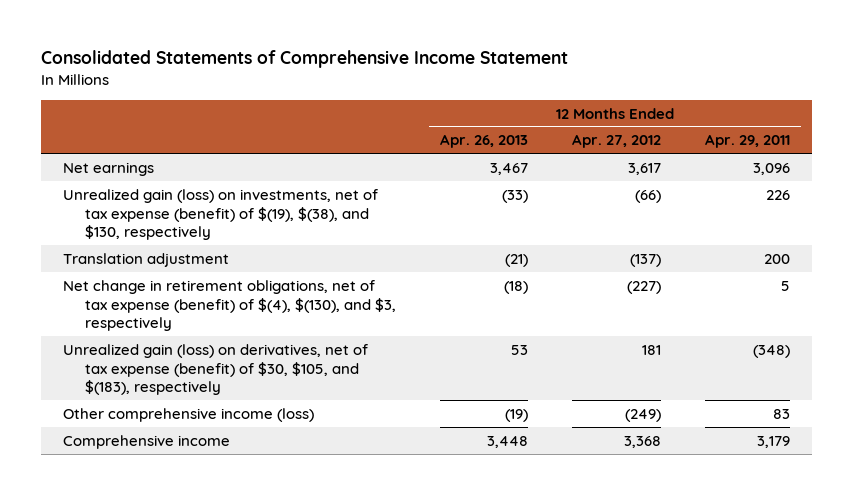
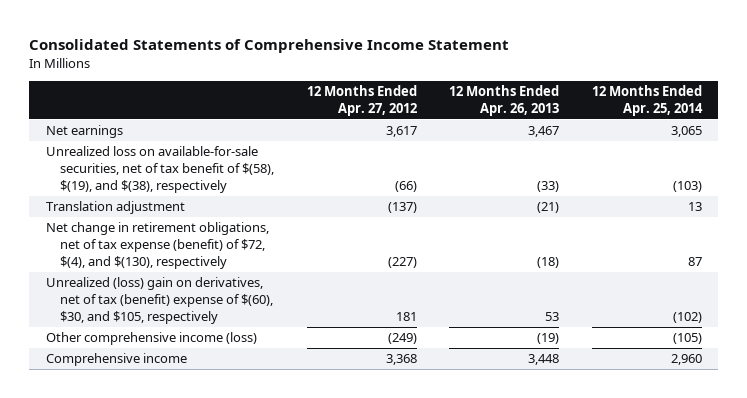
- | 12 Months Ended Apr. 26, 2013 | 12 Months Ended Apr. 27, 2012 | 12 Months Ended Apr. 29, 2011
+ | 12 Months Ended Apr. 27, 2012 | 12 Months Ended Apr. 26, 2013 | 12 Months Ended Apr. 25, 2014
- Unrealized gain (loss) on investments, net of tax expense (benefit) of $(19), $(38), and $130, respectively | (33) | (66) | 226
+ Unrealized loss on available-for-sale securities, net of tax benefit of $(58), $(19), and $(38), respectively | (66) | (33) | (103)
- Net change in retirement obligations, net of tax expense (benefit) of $(4), $(130), and $3, respectively | (18) | (227) | 5
- Unrealized gain (loss) on derivatives, net of tax expense (benefit) of $30, $105, and $(183), respectively | 53 | 181 | (348)
+ Net change in retirement obligations, net of tax expense (benefit) of $72, $(4), and $(130), respectively | (227) | (18) | 87
+ Unrealized (loss) gain on derivatives, net of tax (benefit) expense of $(60), $30, and $105, respectively | 181 | 53 | (102)

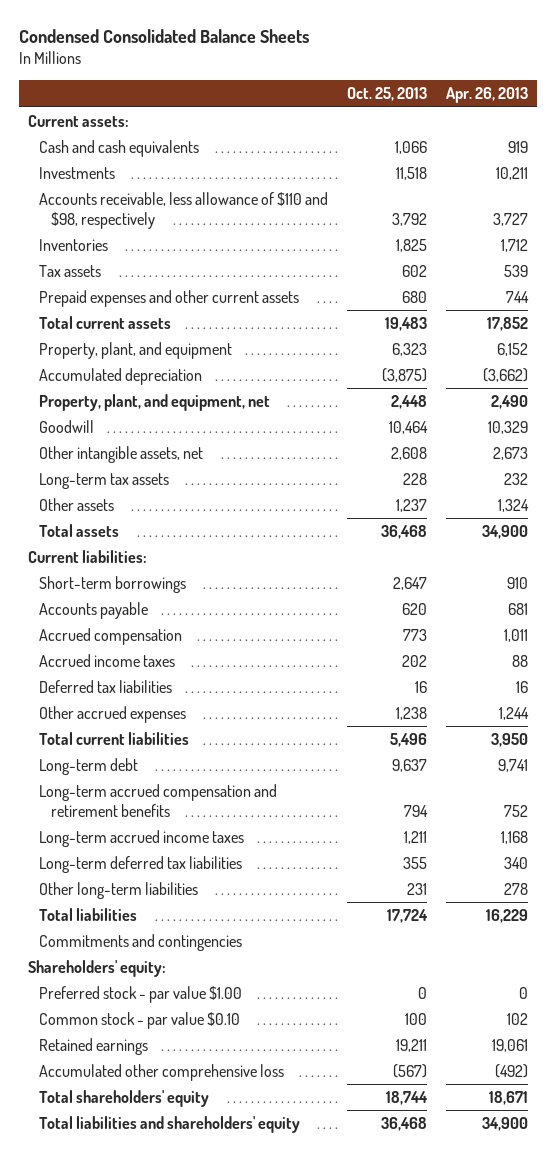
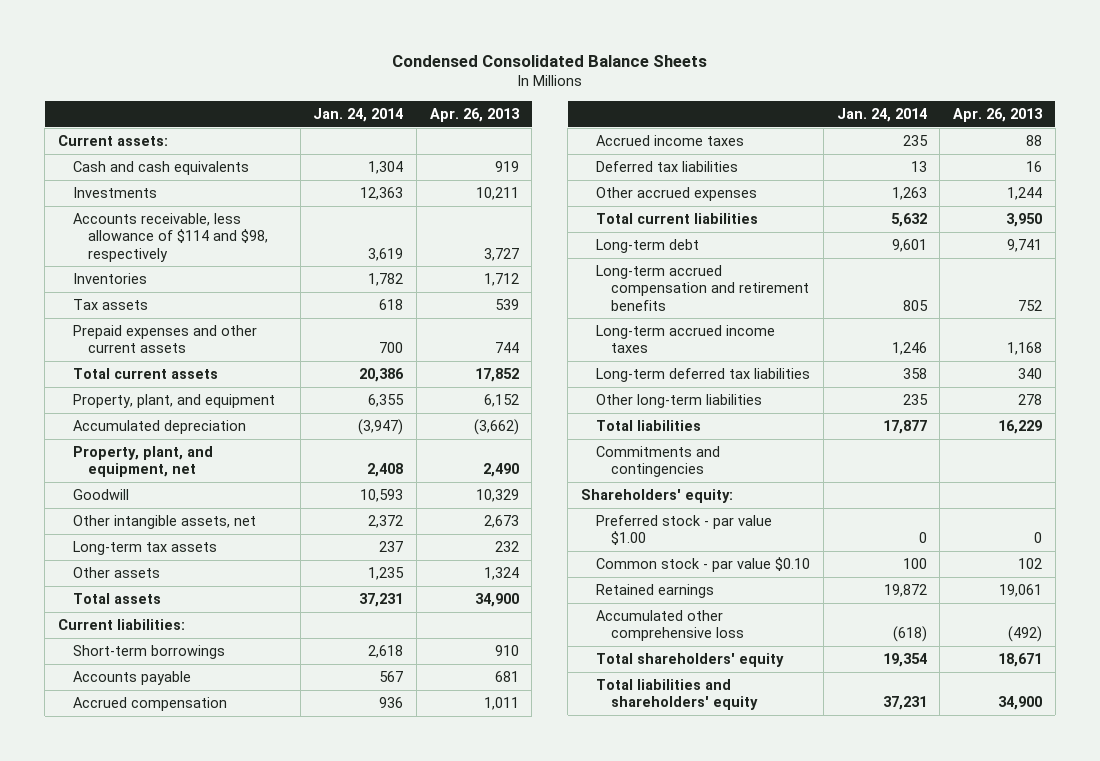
- | Oct. 25, 2013 | Apr. 26, 2013
+ | Jan. 24, 2014 | Apr. 26, 2013
- Accounts receivable, less allowance of $110 and $98, respectively | 3,792 | 3,727
+ Accounts receivable, less allowance of $114 and $98, respectively | 3,619 | 3,727

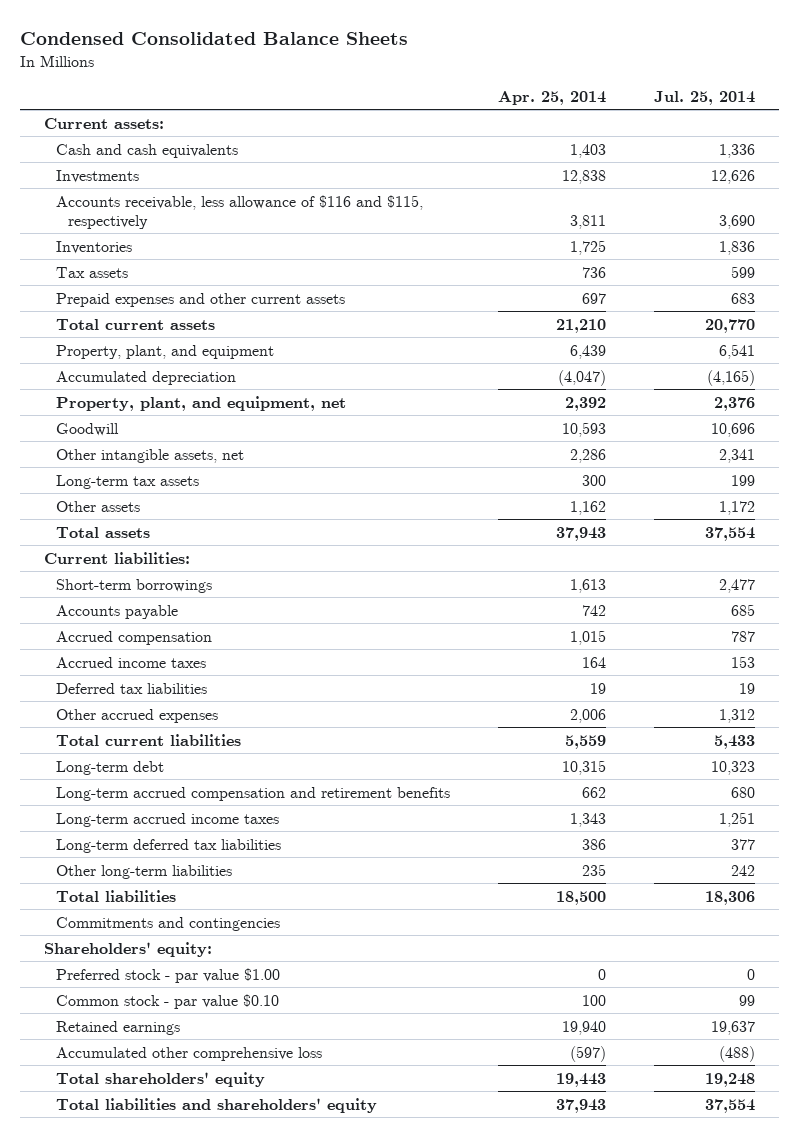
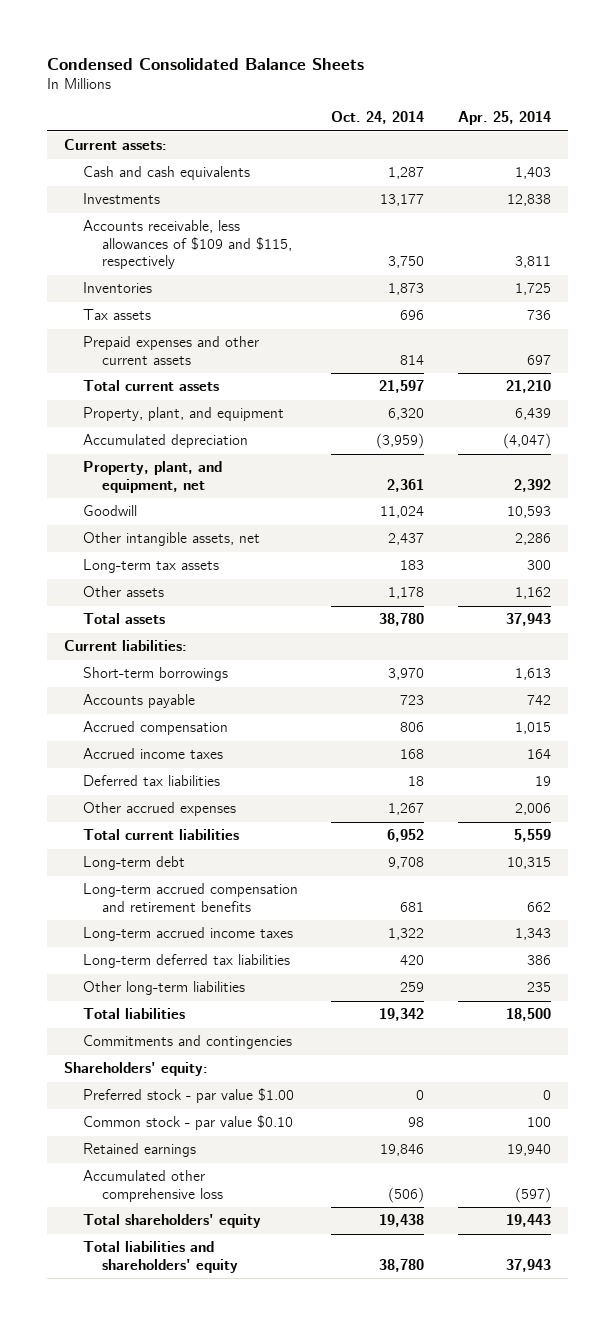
- | Apr. 25, 2014 | Jul. 25, 2014
+ | Oct. 24, 2014 | Apr. 25, 2014
- Accounts receivable, less allowance of $116 and $115, respectively | 3,811 | 3,690
+ Accounts receivable, less allowances of $109 and $115, respectively | 3,750 | 3,811

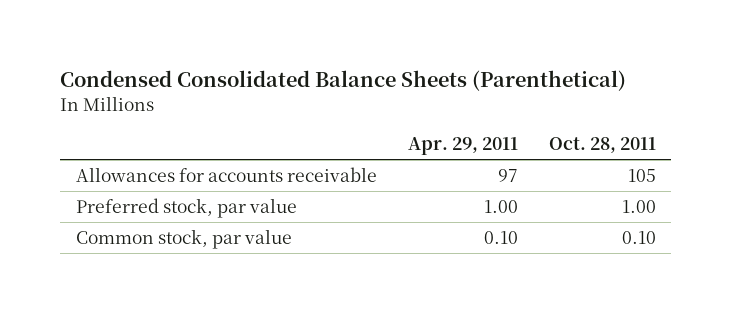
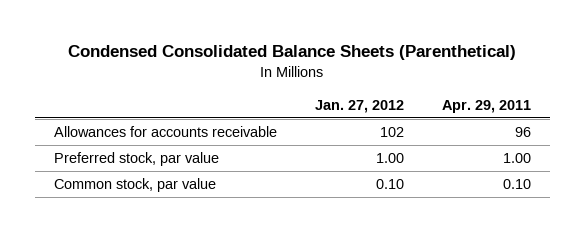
- | Apr. 29, 2011 | Oct. 28, 2011
+ | Jan. 27, 2012 | Apr. 29, 2011
- Allowances for accounts receivable | 97 | 105
+ Allowances for accounts receivable | 102 | 96

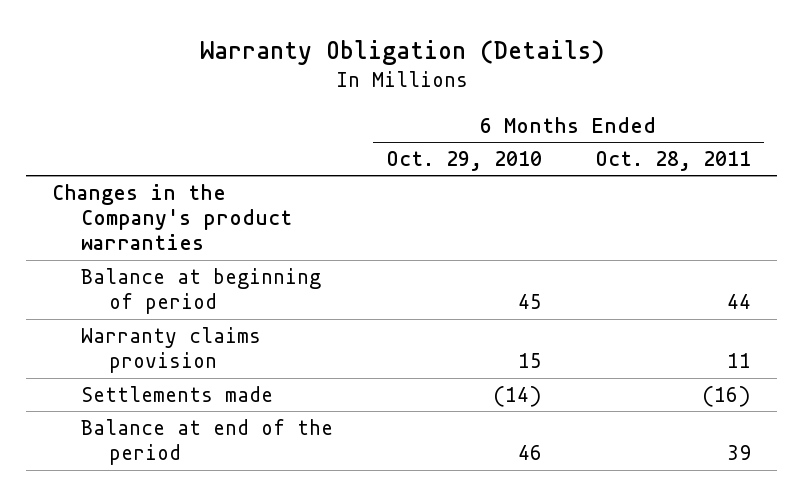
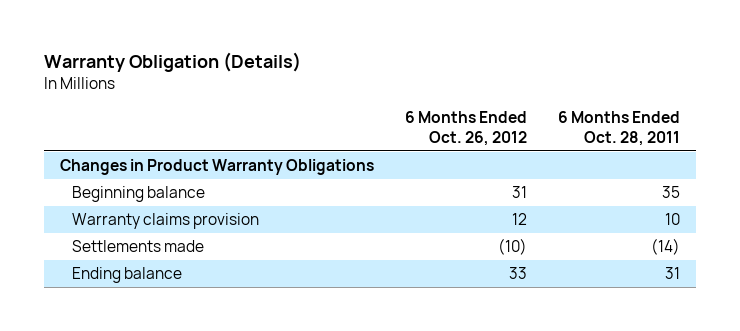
- | 6 Months Ended Oct. 29, 2010 | 6 Months Ended Oct. 28, 2011
+ | 6 Months Ended Oct. 26, 2012 | 6 Months Ended Oct. 28, 2011
- Changes in the Company's product warranties
- Balance at beginning of period | 45 | 44
- Warranty claims provision | 15 | 11
- Settlements made | (14) | (16)
- Balance at end of the period | 46 | 39
+ Changes in Product Warranty Obligations
+ Beginning balance | 31 | 35
+ Warranty claims provision | 12 | 10
+ Settlements made | (10) | (14)
+ Ending balance | 33 | 31

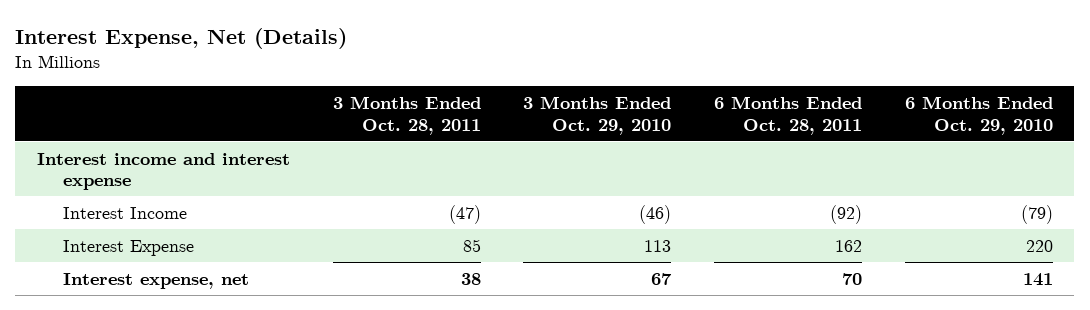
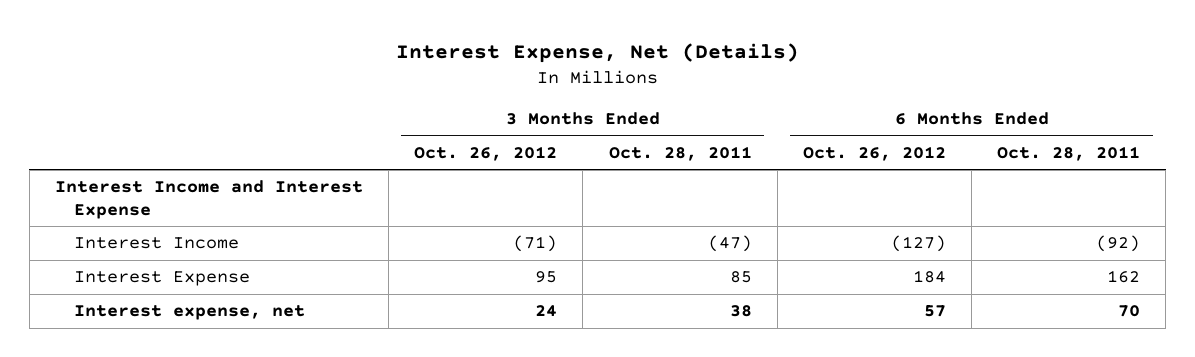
- | 3 Months Ended Oct. 28, 2011 | 3 Months Ended Oct. 29, 2010 | 6 Months Ended Oct. 28, 2011 | 6 Months Ended Oct. 29, 2010
+ | 3 Months Ended Oct. 26, 2012 | 3 Months Ended Oct. 28, 2011 | 6 Months Ended Oct. 26, 2012 | 6 Months Ended Oct. 28, 2011
- Interest income and interest expense
+ Interest Income and Interest Expense

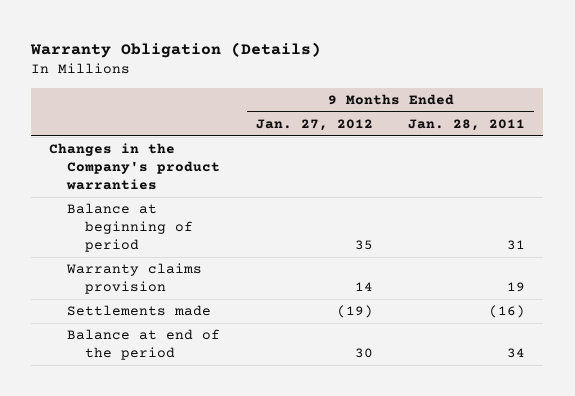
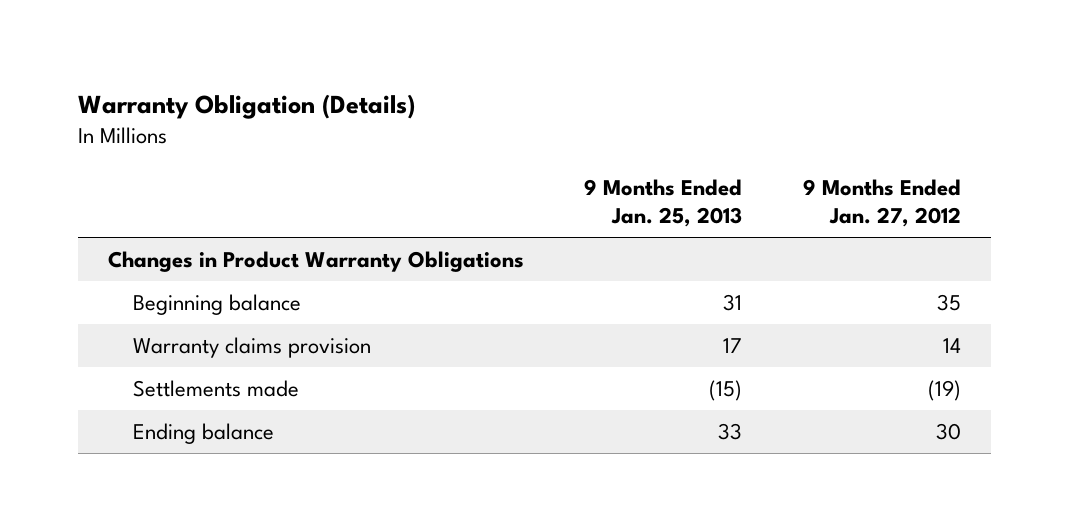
- | 9 Months Ended Jan. 27, 2012 | 9 Months Ended Jan. 28, 2011
+ | 9 Months Ended Jan. 25, 2013 | 9 Months Ended Jan. 27, 2012
- Changes in the Company's product warranties
- Balance at beginning of period | 35 | 31
+ Changes in Product Warranty Obligations
+ Beginning balance | 31 | 35
- Balance at end of the period | 30 | 34
+ Ending balance | 33 | 30

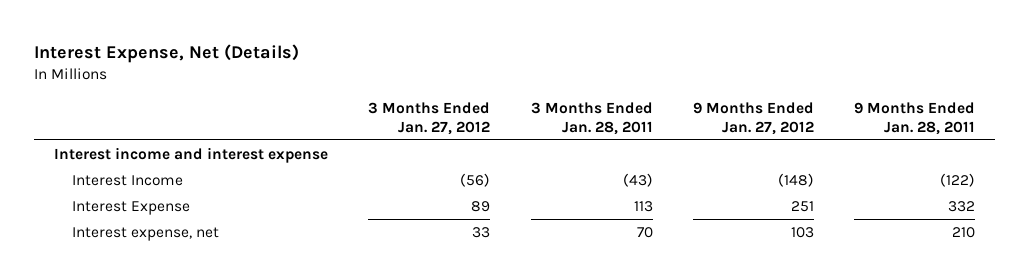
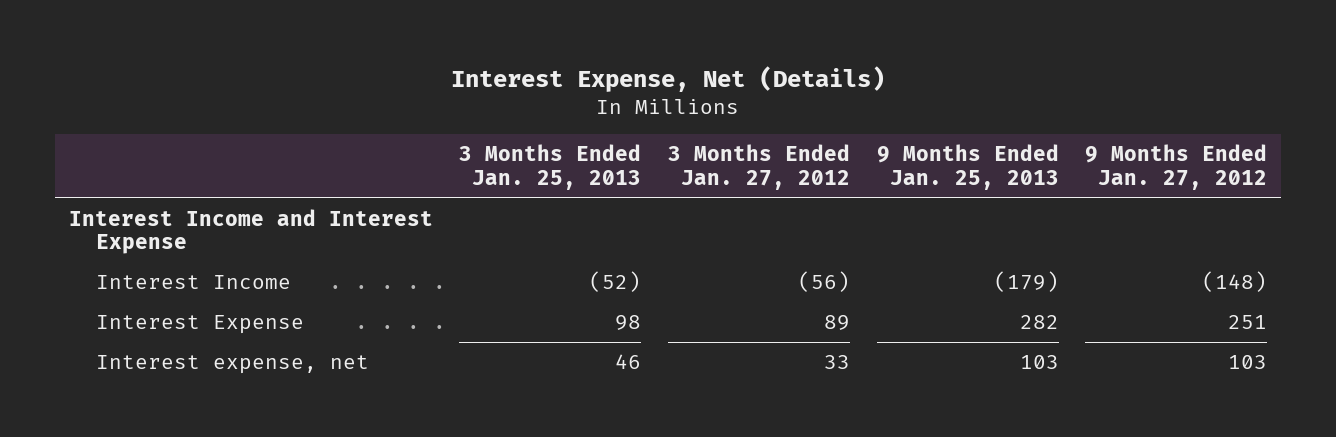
- | 3 Months Ended Jan. 27, 2012 | 3 Months Ended Jan. 28, 2011 | 9 Months Ended Jan. 27, 2012 | 9 Months Ended Jan. 28, 2011
+ | 3 Months Ended Jan. 25, 2013 | 3 Months Ended Jan. 27, 2012 | 9 Months Ended Jan. 25, 2013 | 9 Months Ended Jan. 27, 2012
- Interest income and interest expense
+ Interest Income and Interest Expense

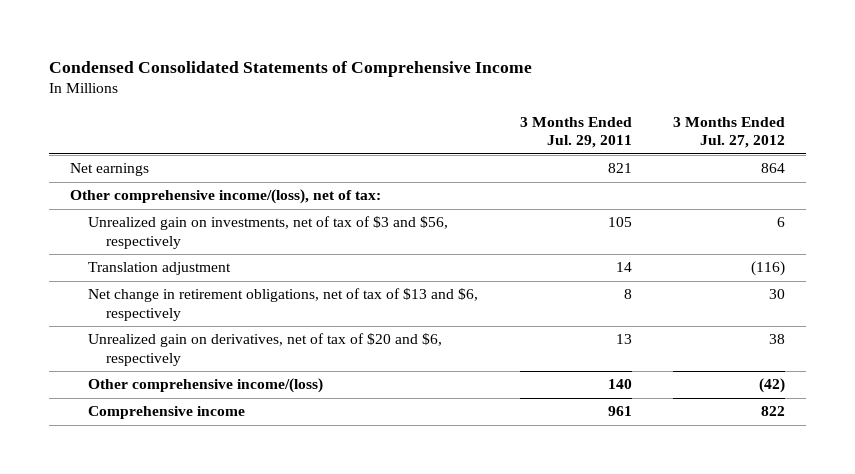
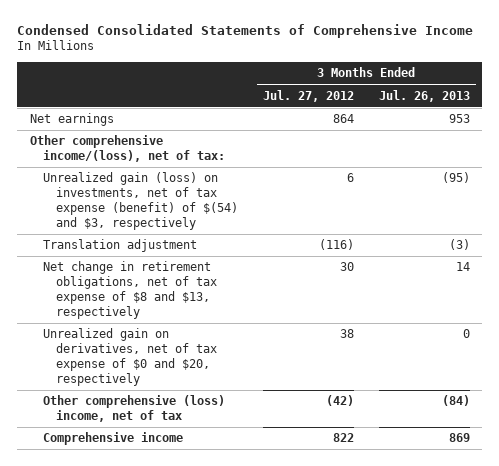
- | 3 Months Ended Jul. 29, 2011 | 3 Months Ended Jul. 27, 2012
+ | 3 Months Ended Jul. 27, 2012 | 3 Months Ended Jul. 26, 2013
- Unrealized gain on investments, net of tax of $3 and $56, respectively | 105 | 6
+ Unrealized gain (loss) on investments, net of tax expense (benefit) of $(54) and $3, respectively | 6 | (95)
- Net change in retirement obligations, net of tax of $13 and $6, respectively | 8 | 30
- Unrealized gain on derivatives, net of tax of $20 and $6, respectively | 13 | 38
- Other comprehensive income/(loss) | 140 | (42)
+ Net change in retirement obligations, net of tax expense of $8 and $13, respectively | 30 | 14
+ Unrealized gain on derivatives, net of tax expense of $0 and $20, respectively | 38 | 0
+ Other comprehensive (loss) income, net of tax | (42) | (84)

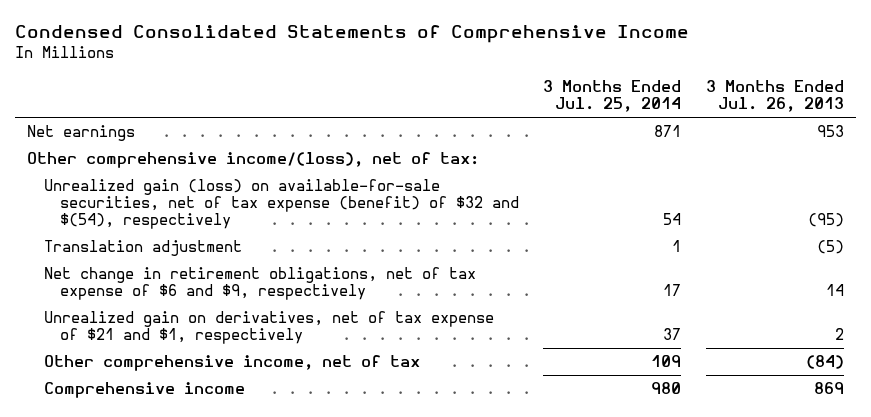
- | 3 Months Ended Jul. 27, 2012 | 3 Months Ended Jul. 26, 2013
+ | 3 Months Ended Jul. 25, 2014 | 3 Months Ended Jul. 26, 2013
- Unrealized gain (loss) on investments, net of tax expense (benefit) of $(54) and $3, respectively | 6 | (95)
- Translation adjustment | (116) | (3)
- Net change in retirement obligations, net of tax expense of $8 and $13, respectively | 30 | 14
- Unrealized gain on derivatives, net of tax expense of $0 and $20, respectively | 38 | 0
- Other comprehensive (loss) income, net of tax | (42) | (84)
+ Unrealized gain (loss) on available-for-sale securities, net of tax expense (benefit) of $32 and $(54), respectively | 54 | (95)
+ Translation adjustment | 1 | (5)
+ Net change in retirement obligations, net of tax expense of $6 and $9, respectively | 17 | 14
+ Unrealized gain on derivatives, net of tax expense of $21 and $1, respectively | 37 | 2
+ Other comprehensive income, net of tax | 109 | (84)

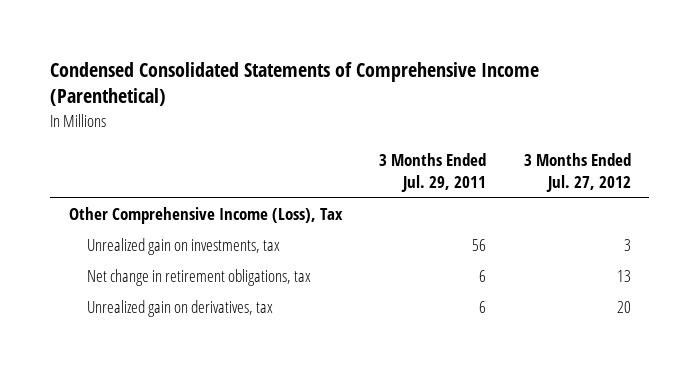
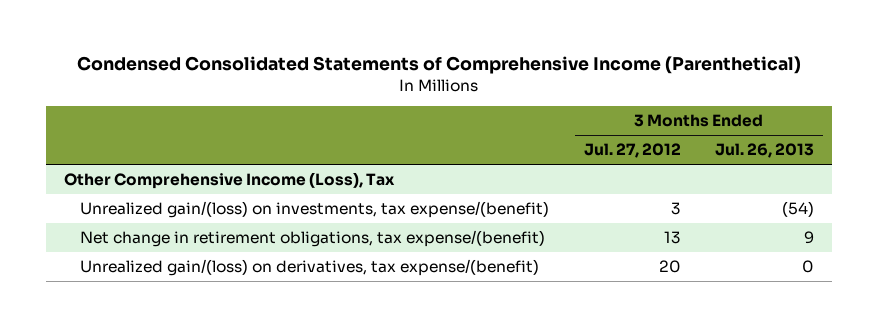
- | 3 Months Ended Jul. 29, 2011 | 3 Months Ended Jul. 27, 2012
+ | 3 Months Ended Jul. 27, 2012 | 3 Months Ended Jul. 26, 2013
- Unrealized gain on investments, tax | 56 | 3
- Net change in retirement obligations, tax | 6 | 13
- Unrealized gain on derivatives, tax | 6 | 20
+ Unrealized gain/(loss) on investments, tax expense/(benefit) | 3 | (54)
+ Net change in retirement obligations, tax expense/(benefit) | 13 | 9
+ Unrealized gain/(loss) on derivatives, tax expense/(benefit) | 20 | 0

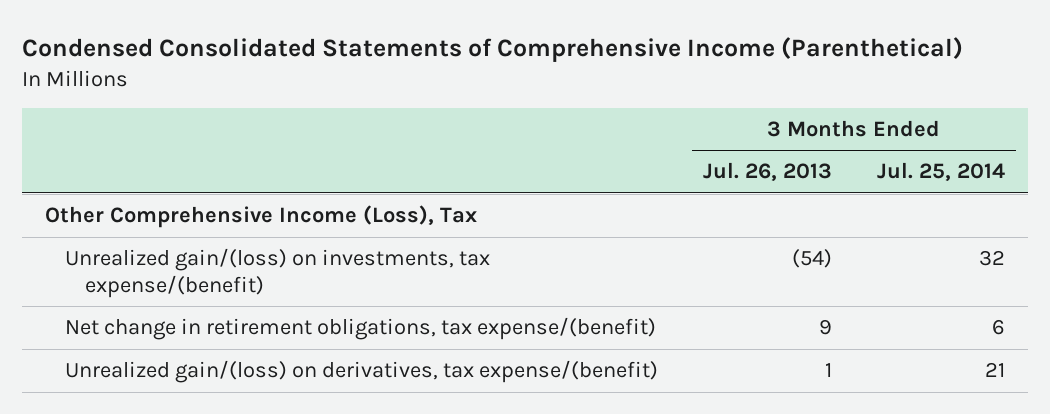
- | 3 Months Ended Jul. 27, 2012 | 3 Months Ended Jul. 26, 2013
+ | 3 Months Ended Jul. 26, 2013 | 3 Months Ended Jul. 25, 2014
- Unrealized gain/(loss) on derivatives, tax expense/(benefit) | 20 | 0
+ Unrealized gain/(loss) on derivatives, tax expense/(benefit) | 1 | 21

